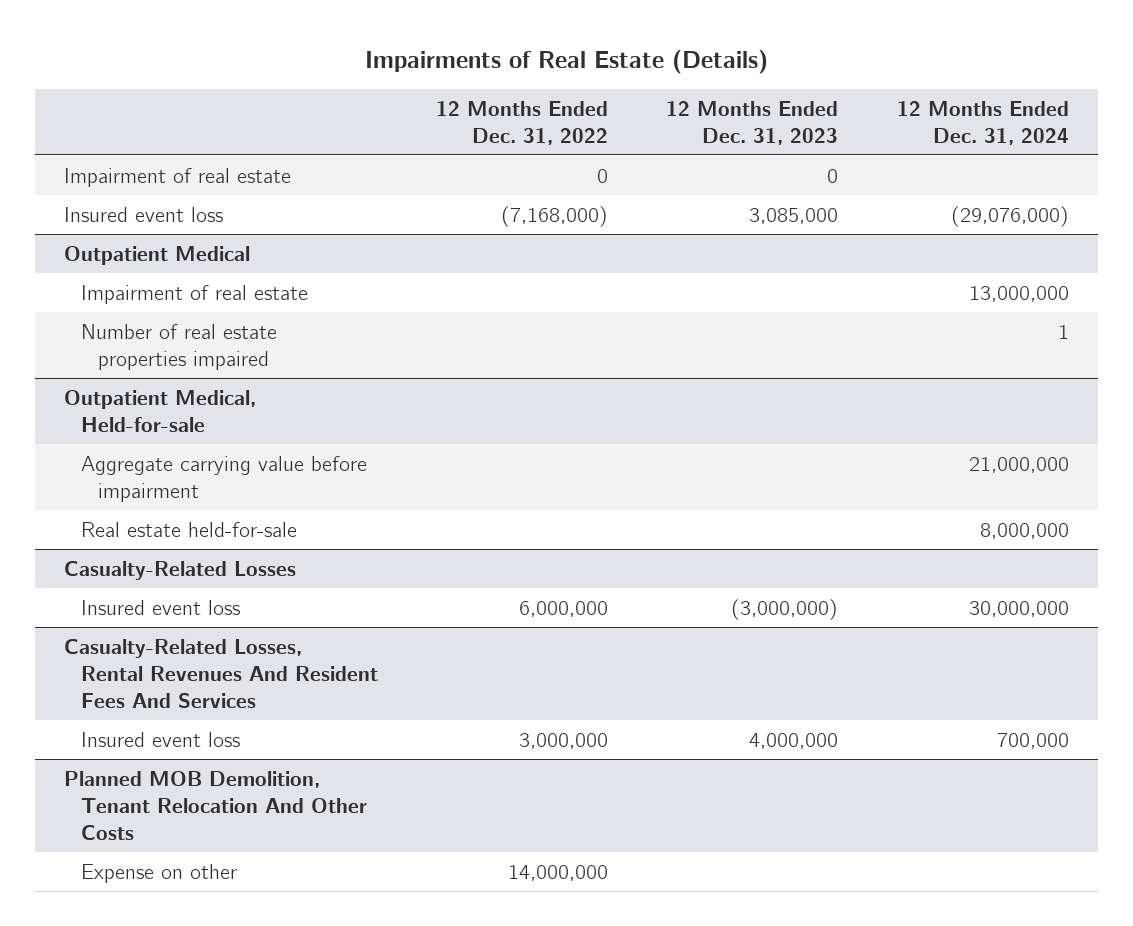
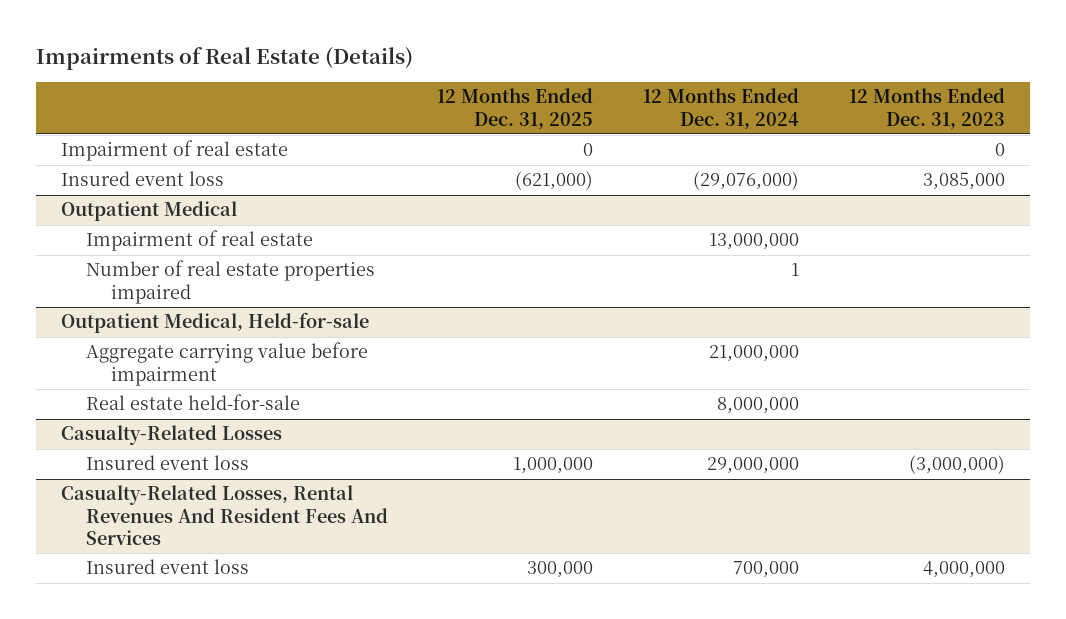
- | 12 Months Ended Dec. 31, 2022 | 12 Months Ended Dec. 31, 2023 | 12 Months Ended Dec. 31, 2024
+ | 12 Months Ended Dec. 31, 2025 | 12 Months Ended Dec. 31, 2024 | 12 Months Ended Dec. 31, 2023
@ Casualty-Related Losses
- Insured event loss | 6,000,000 | (3,000,000) | 30,000,000
+ Insured event loss | 1,000,000 | 29,000,000 | (3,000,000)
- Planned MOB Demolition, Tenant Relocation And Other Costs
- Expense on other | 14,000,000 | |

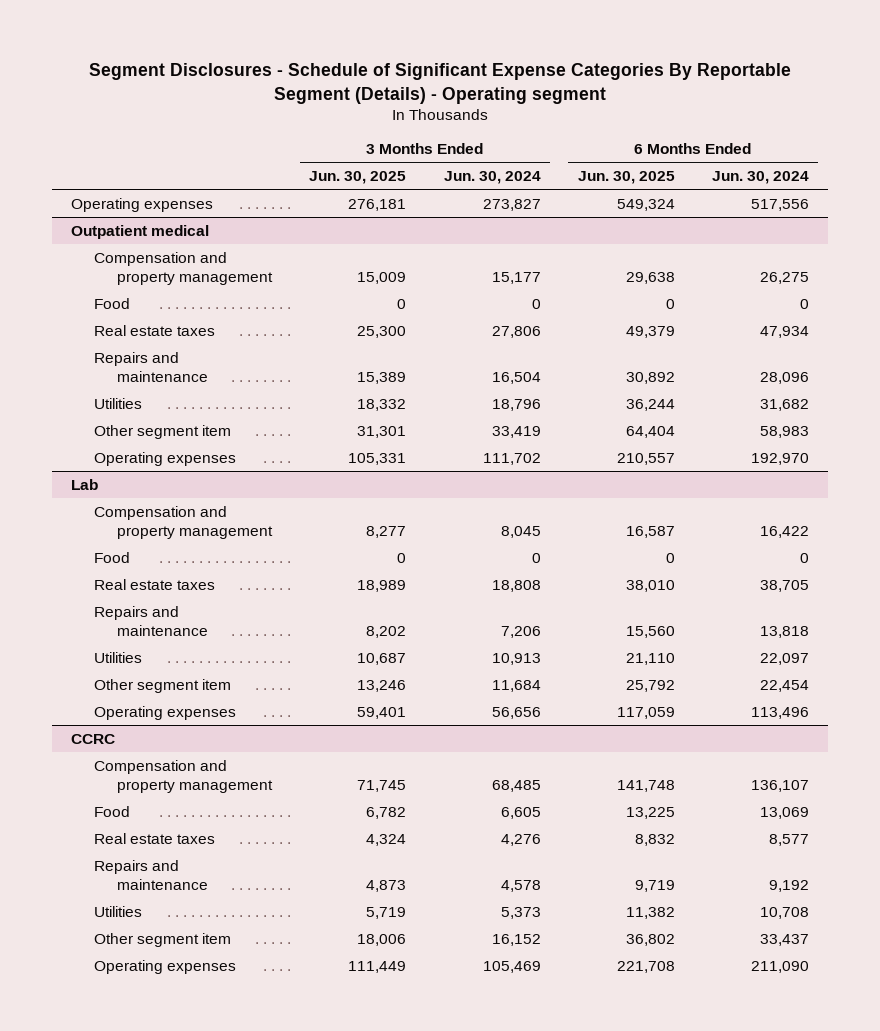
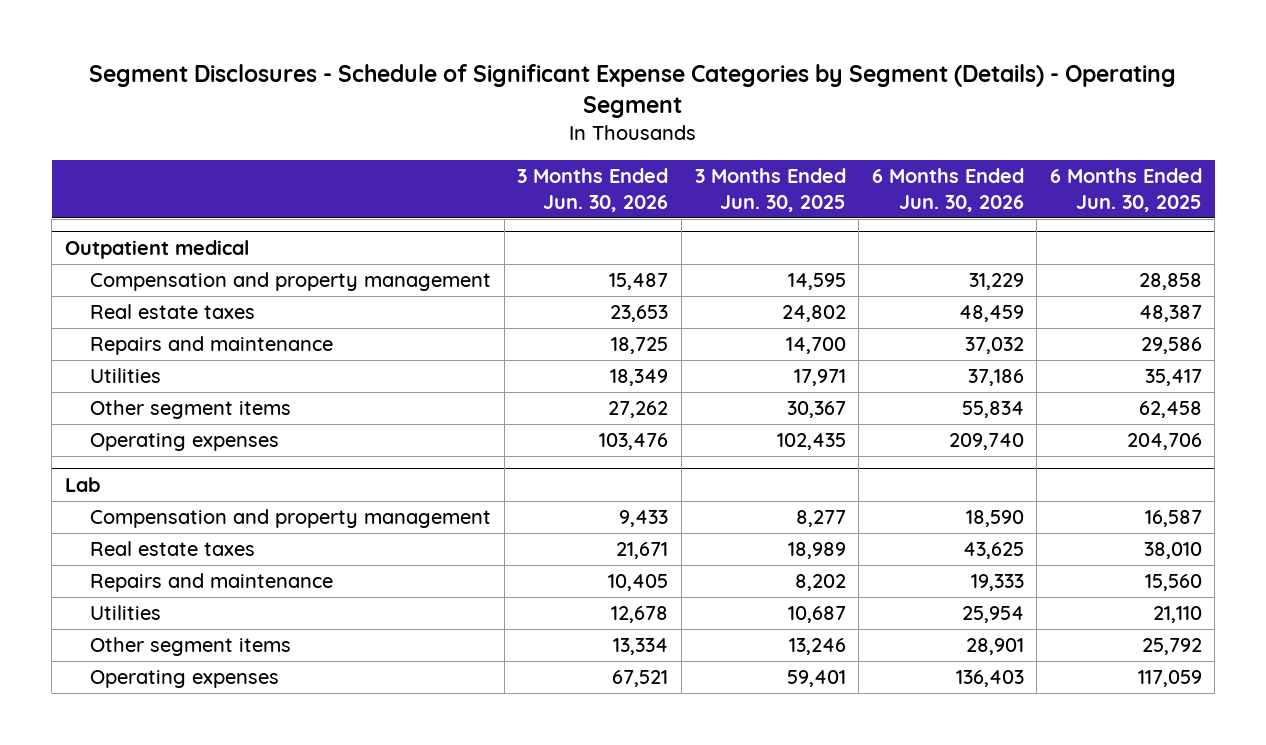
- Segment Disclosures - Schedule of Significant Expense Categories By Reportable Segment (Details) - Operating segment
+ Segment Disclosures - Schedule of Significant Expense Categories by Segment (Details) - Operating Segment
- | 3 Months Ended Jun. 30, 2025 | 3 Months Ended Jun. 30, 2024 | 6 Months Ended Jun. 30, 2025 | 6 Months Ended Jun. 30, 2024
+ | 3 Months Ended Jun. 30, 2026 | 3 Months Ended Jun. 30, 2025 | 6 Months Ended Jun. 30, 2026 | 6 Months Ended Jun. 30, 2025
- Operating expenses | 276,181 | 273,827 | 549,324 | 517,556
@ Outpatient medical
- Compensation and property management | 15,009 | 15,177 | 29,638 | 26,275
- Food | 0 | 0 | 0 | 0
- Real estate taxes | 25,300 | 27,806 | 49,379 | 47,934
- Repairs and maintenance | 15,389 | 16,504 | 30,892 | 28,096
- Utilities | 18,332 | 18,796 | 36,244 | 31,682
- Other segment item | 31,301 | 33,419 | 64,404 | 58,983
- Operating expenses | 105,331 | 111,702 | 210,557 | 192,970
+ Compensation and property management | 15,487 | 14,595 | 31,229 | 28,858
+ Real estate taxes | 23,653 | 24,802 | 48,459 | 48,387
+ Repairs and maintenance | 18,725 | 14,700 | 37,032 | 29,586
+ Utilities | 18,349 | 17,971 | 37,186 | 35,417
+ Other segment items | 27,262 | 30,367 | 55,834 | 62,458
+ Operating expenses | 103,476 | 102,435 | 209,740 | 204,706
@ Lab
- Food | 0 | 0 | 0 | 0
- Other segment item | 13,246 | 11,684 | 25,792 | 22,454
+ Other segment items | 13,334 | 13,246 | 28,901 | 25,792
- CCRC
- Compensation and property management | 71,745 | 68,485 | 141,748 | 136,107
- Food | 6,782 | 6,605 | 13,225 | 13,069
- Real estate taxes | 4,324 | 4,276 | 8,832 | 8,577
- Repairs and maintenance | 4,873 | 4,578 | 9,719 | 9,192
- Utilities | 5,719 | 5,373 | 11,382 | 10,708
- Other segment item | 18,006 | 16,152 | 36,802 | 33,437
- Operating expenses | 111,449 | 105,469 | 221,708 | 211,090

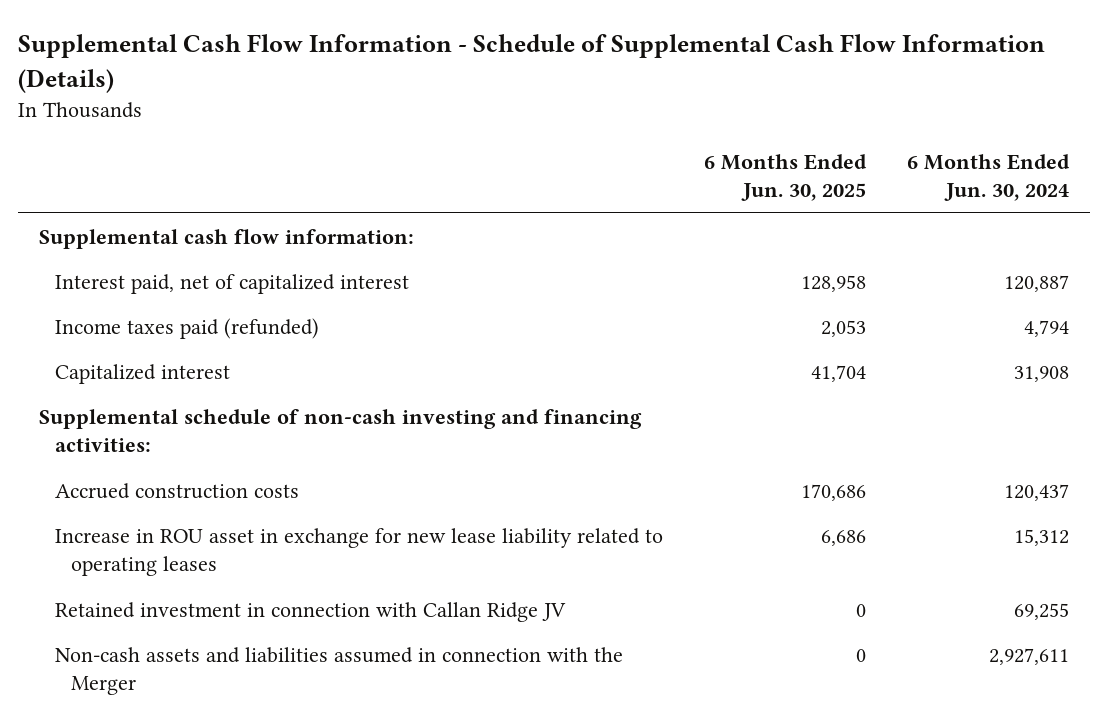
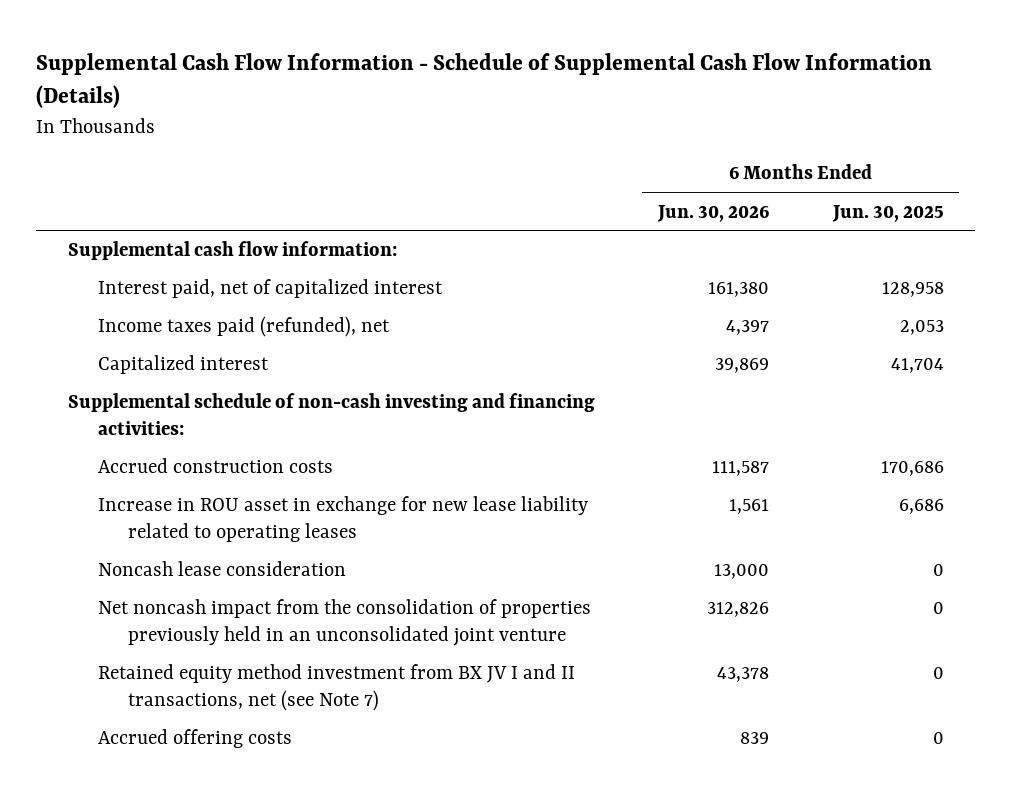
- | 6 Months Ended Jun. 30, 2025 | 6 Months Ended Jun. 30, 2024
+ | 6 Months Ended Jun. 30, 2026 | 6 Months Ended Jun. 30, 2025
- Income taxes paid (refunded) | 2,053 | 4,794
+ Income taxes paid (refunded), net | 4,397 | 2,053
- Retained investment in connection with Callan Ridge JV | 0 | 69,255
- Non-cash assets and liabilities assumed in connection with the Merger | 0 | 2,927,611
+ Noncash lease consideration | 13,000 | 0
+ Net noncash impact from the consolidation of properties previously held in an unconsolidated joint venture | 312,826 | 0
+ Retained equity method investment from BX JV I and II transactions, net (see Note 7) | 43,378 | 0
+ Accrued offering costs | 839 | 0

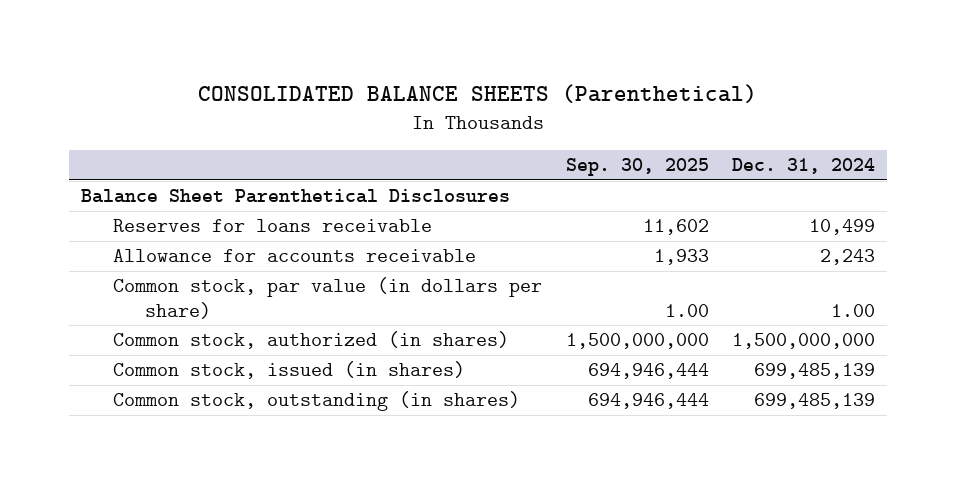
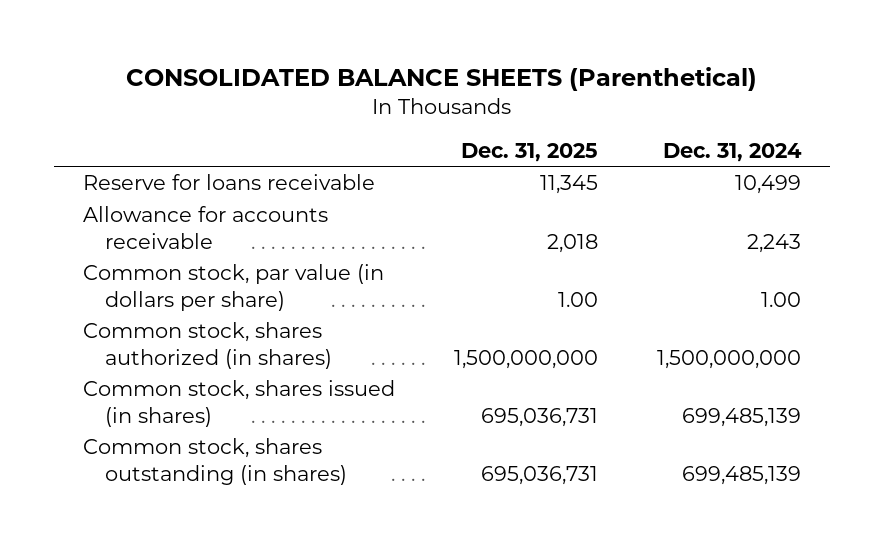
- | Sep. 30, 2025 | Dec. 31, 2024
+ | Dec. 31, 2025 | Dec. 31, 2024
- Balance Sheet Parenthetical Disclosures
- Reserves for loans receivable | 11,602 | 10,499
+ Reserve for loans receivable | 11,345 | 10,499
- Common stock, authorized (in shares) | 1,500,000,000 | 1,500,000,000
- Common stock, issued (in shares) | 694,946,444 | 699,485,139
- Common stock, outstanding (in shares) | 694,946,444 | 699,485,139
+ Common stock, shares authorized (in shares) | 1,500,000,000 | 1,500,000,000
+ Common stock, shares issued (in shares) | 695,036,731 | 699,485,139
+ Common stock, shares outstanding (in shares) | 695,036,731 | 699,485,139

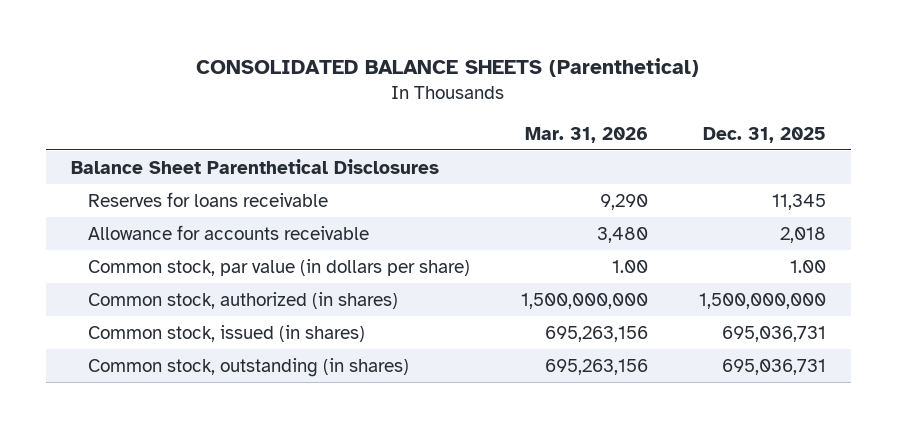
- | Dec. 31, 2025 | Dec. 31, 2024
+ | Mar. 31, 2026 | Dec. 31, 2025
- Reserve for loans receivable | 11,345 | 10,499
+ Balance Sheet Parenthetical Disclosures
+ Reserves for loans receivable | 9,290 | 11,345
- Common stock, shares authorized (in shares) | 1,500,000,000 | 1,500,000,000
- Common stock, shares issued (in shares) | 695,036,731 | 699,485,139
- Common stock, shares outstanding (in shares) | 695,036,731 | 699,485,139
+ Common stock, authorized (in shares) | 1,500,000,000 | 1,500,000,000
+ Common stock, issued (in shares) | 695,263,156 | 695,036,731
+ Common stock, outstanding (in shares) | 695,263,156 | 695,036,731

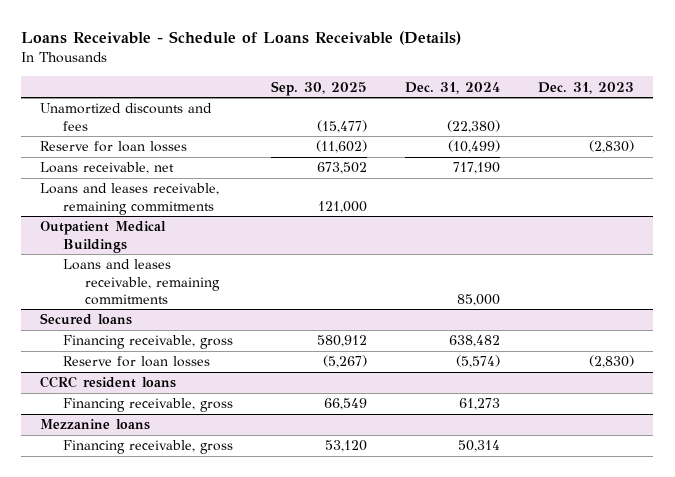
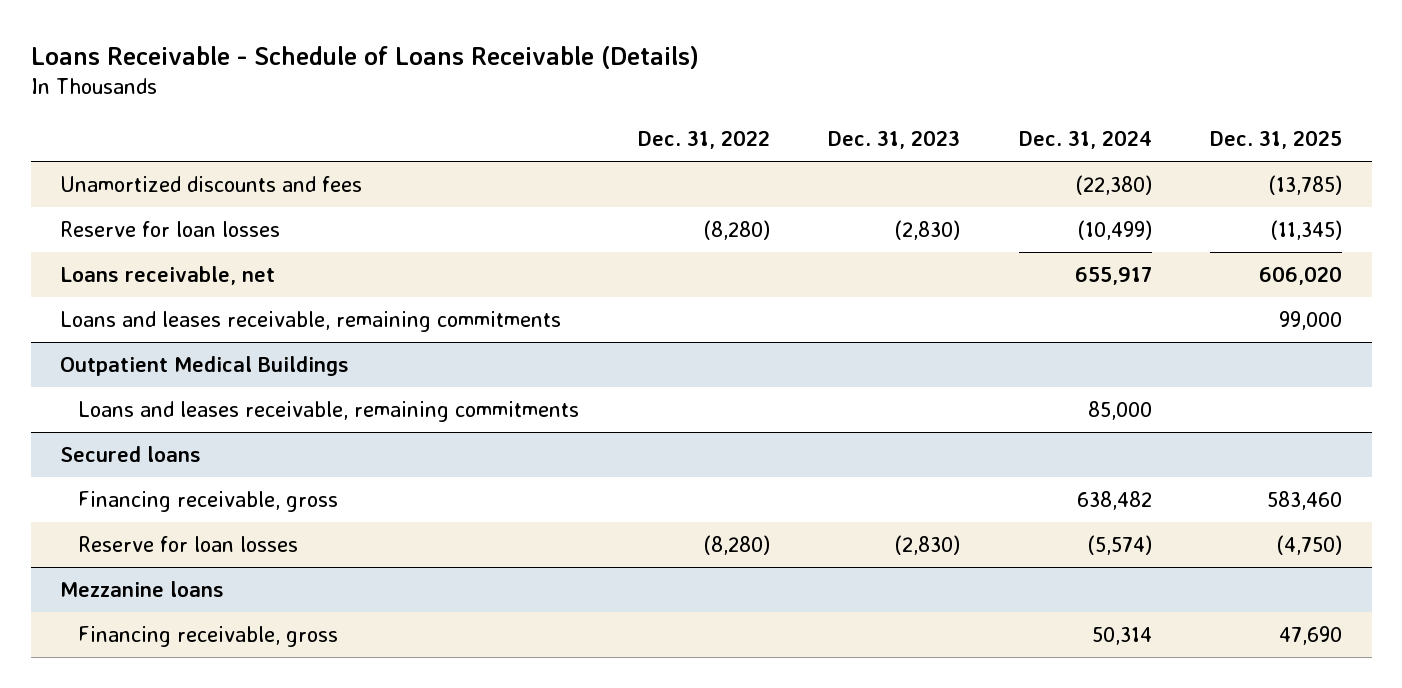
- | Sep. 30, 2025 | Dec. 31, 2024 | Dec. 31, 2023
+ | Dec. 31, 2022 | Dec. 31, 2023 | Dec. 31, 2024 | Dec. 31, 2025
- Loans receivable, net | 673,502 | 717,190 |
+ Loans receivable, net | | | 655,917 | 606,020
- CCRC resident loans
- Financing receivable, gross | 66,549 | 61,273 |

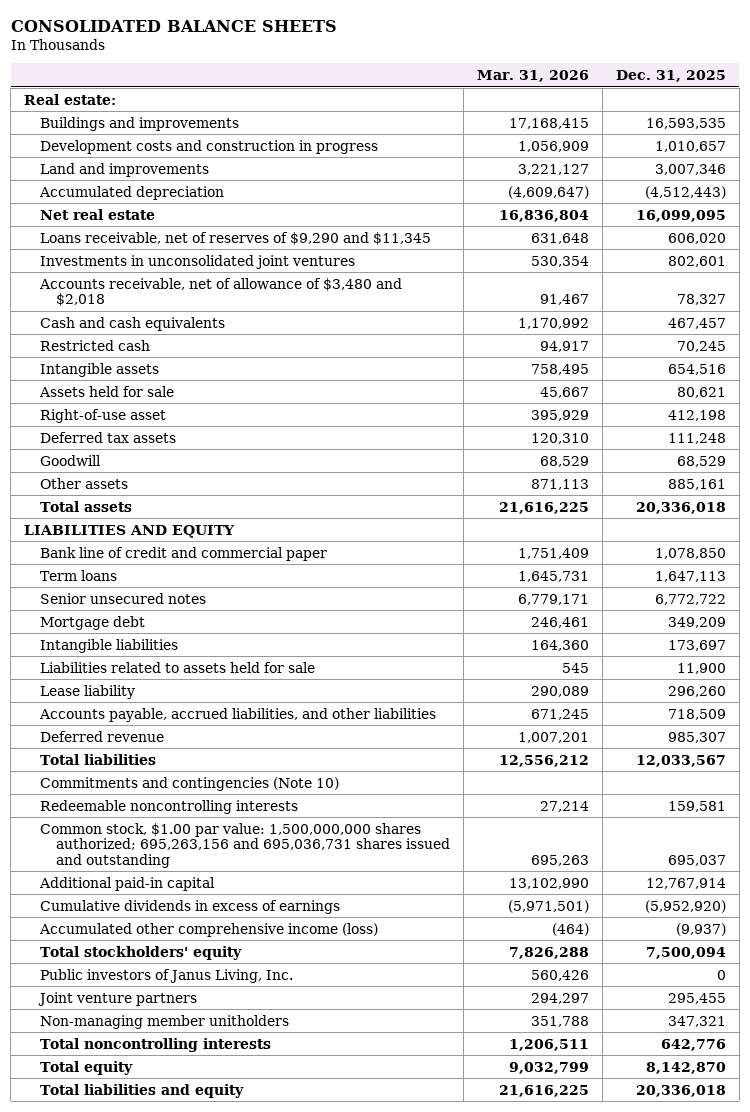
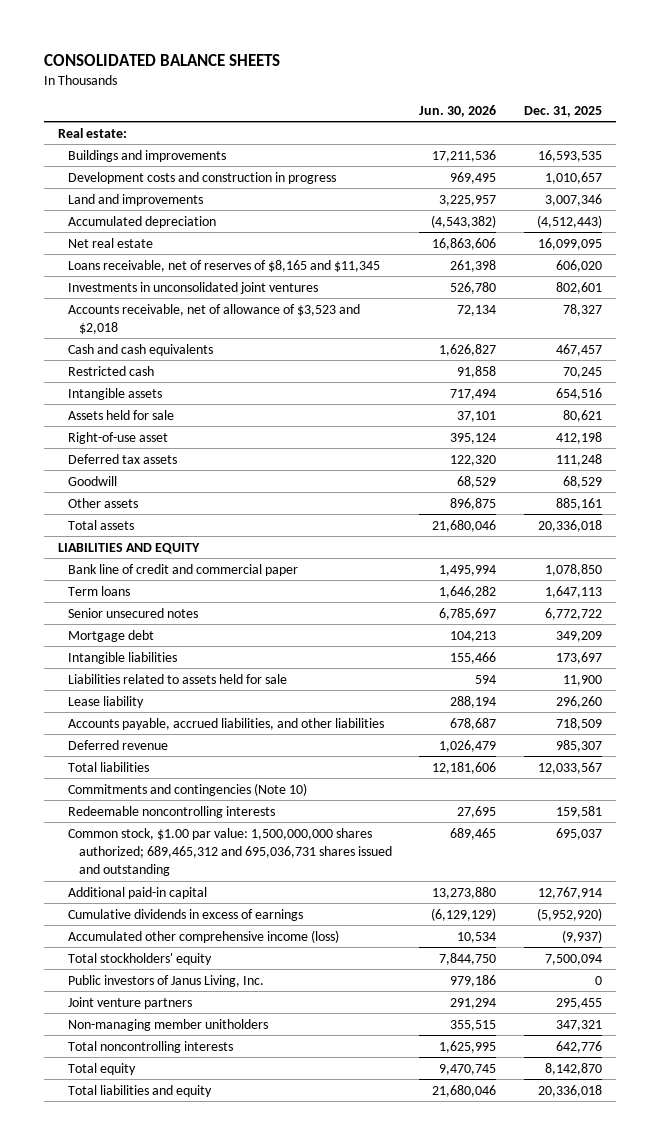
- | Mar. 31, 2026 | Dec. 31, 2025
+ | Jun. 30, 2026 | Dec. 31, 2025
- Loans receivable, net of reserves of $9,290 and $11,345 | 631,648 | 606,020
+ Loans receivable, net of reserves of $8,165 and $11,345 | 261,398 | 606,020
- Accounts receivable, net of allowance of $3,480 and $2,018 | 91,467 | 78,327
+ Accounts receivable, net of allowance of $3,523 and $2,018 | 72,134 | 78,327
- Common stock, $1.00 par value: 1,500,000,000 shares authorized; 695,263,156 and 695,036,731 shares issued and outstanding | 695,263 | 695,037
+ Common stock, $1.00 par value: 1,500,000,000 shares authorized; 689,465,312 and 695,036,731 shares issued and outstanding | 689,465 | 695,037

